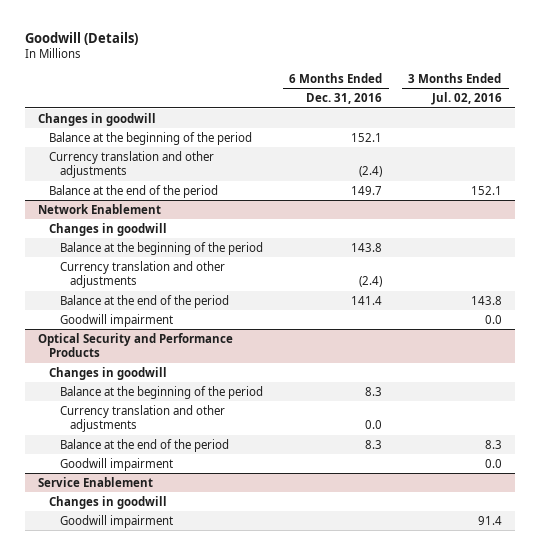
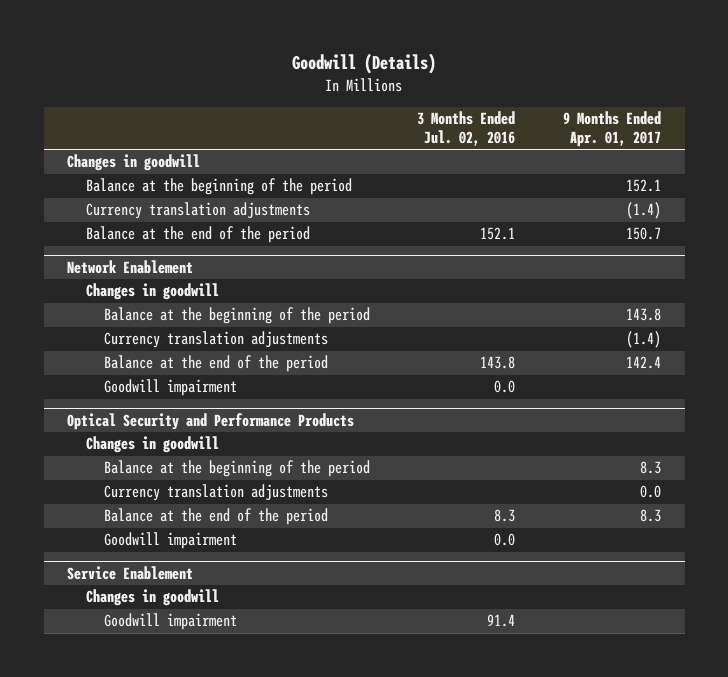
- | 6 Months Ended Dec. 31, 2016 | 3 Months Ended Jul. 02, 2016
+ | 3 Months Ended Jul. 02, 2016 | 9 Months Ended Apr. 01, 2017
- Currency translation and other adjustments | (2.4) |
+ Currency translation adjustments | | (1.4)
@ Network Enablement
- Currency translation and other adjustments | (2.4) |
+ Currency translation adjustments | | (1.4)
@ Optical Security and Performance Products
- Currency translation and other adjustments | 0.0 |
+ Currency translation adjustments | | 0.0

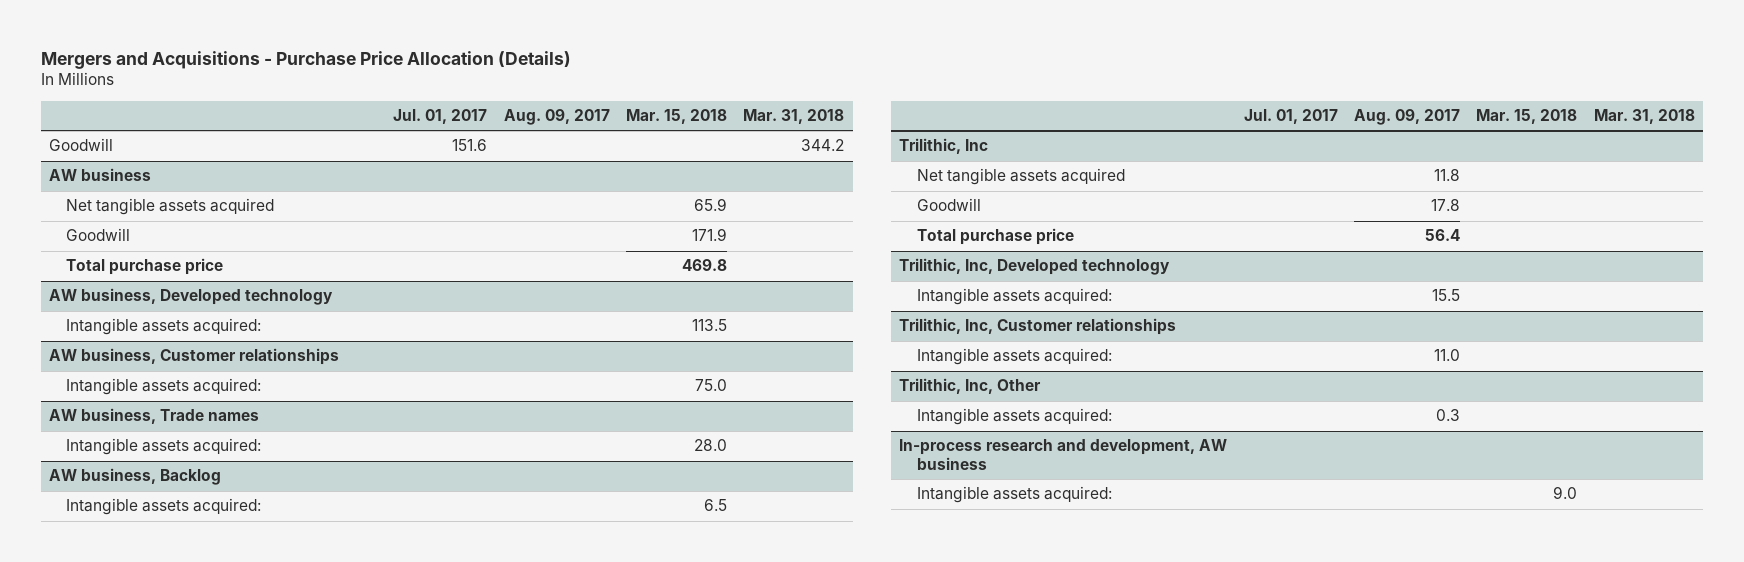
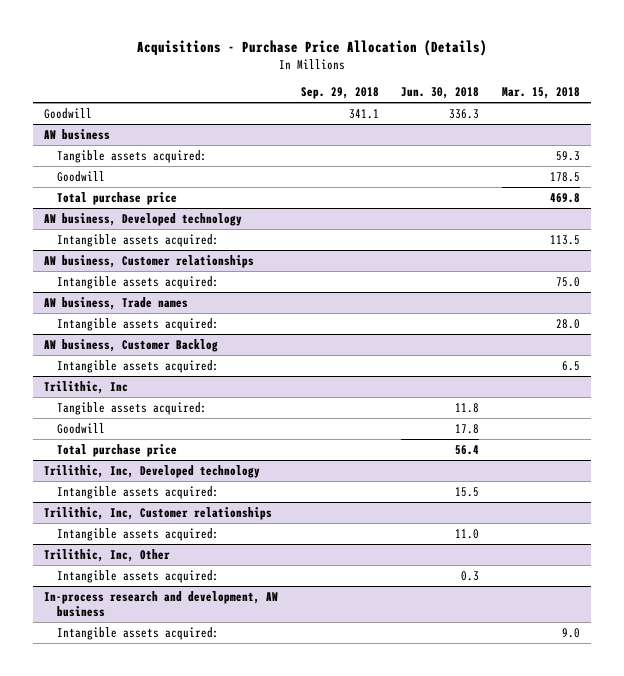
- Mergers and Acquisitions - Purchase Price Allocation (Details)
+ Acquisitions - Purchase Price Allocation (Details)
- | Jul. 01, 2017 | Aug. 09, 2017 | Mar. 15, 2018 | Mar. 31, 2018
+ | Sep. 29, 2018 | Jun. 30, 2018 | Mar. 15, 2018
@ AW business
- Net tangible assets acquired | | | 65.9 |
- Goodwill | | | 171.9 |
+ Tangible assets acquired: | | | 59.3
+ Goodwill | | | 178.5
- AW business, Backlog
+ AW business, Customer Backlog
@ Trilithic, Inc
- Net tangible assets acquired | | 11.8 | |
+ Tangible assets acquired: | | 11.8 |

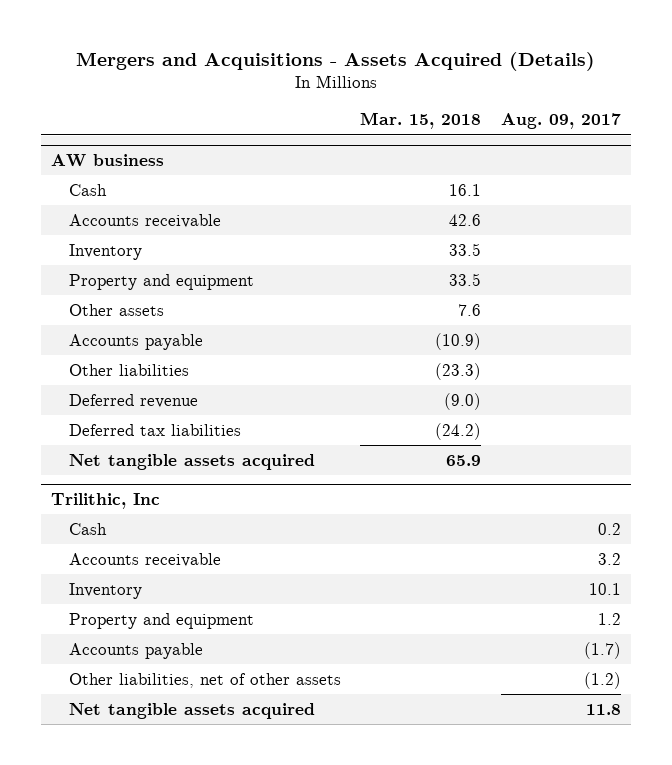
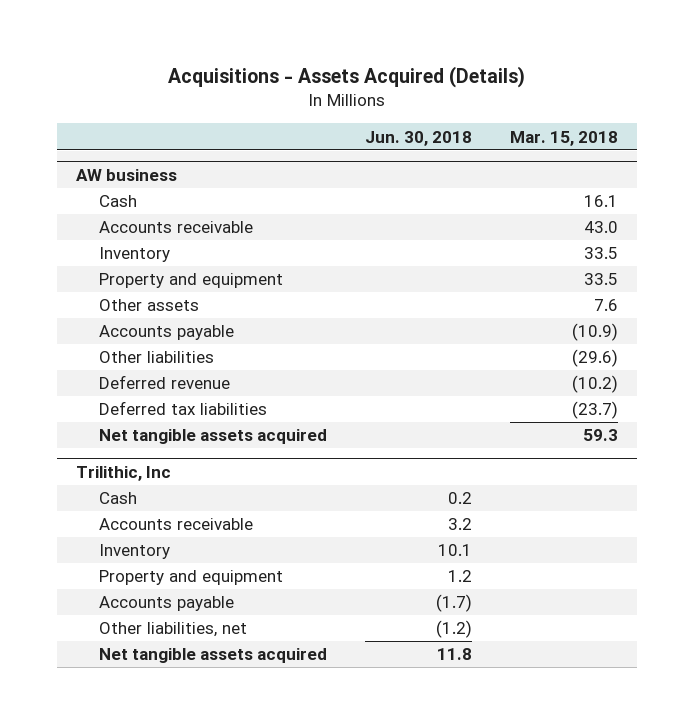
- Mergers and Acquisitions - Assets Acquired (Details)
+ Acquisitions - Assets Acquired (Details)
- | Mar. 15, 2018 | Aug. 09, 2017
+ | Jun. 30, 2018 | Mar. 15, 2018
@ AW business
- Accounts receivable | 42.6 |
+ Accounts receivable | | 43.0
- Other liabilities | (23.3) |
- Deferred revenue | (9.0) |
- Deferred tax liabilities | (24.2) |
- Net tangible assets acquired | 65.9 |
+ Other liabilities | | (29.6)
+ Deferred revenue | | (10.2)
+ Deferred tax liabilities | | (23.7)
+ Net tangible assets acquired | | 59.3
@ Trilithic, Inc
- Other liabilities, net of other assets | | (1.2)
+ Other liabilities, net | (1.2) |

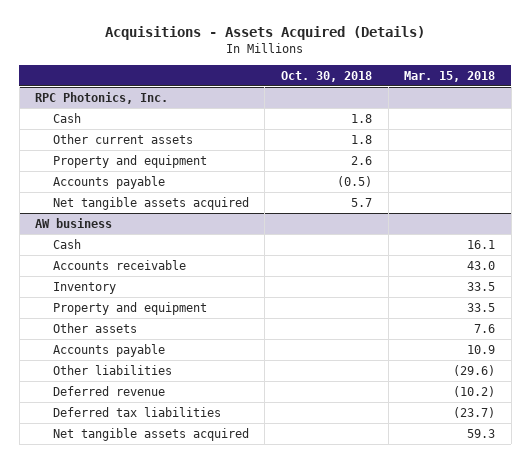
- | Jun. 30, 2018 | Mar. 15, 2018
+ | Oct. 30, 2018 | Mar. 15, 2018
+ RPC Photonics, Inc.
+ Cash | 1.8 |
+ Other current assets | 1.8 |
+ Property and equipment | 2.6 |
+ Accounts payable | (0.5) |
+ Net tangible assets acquired | 5.7 |
@ AW business
- Accounts payable | | (10.9)
+ Accounts payable | | 10.9
- Trilithic, Inc
- Cash | 0.2 |
- Accounts receivable | 3.2 |
- Inventory | 10.1 |
- Property and equipment | 1.2 |
- Accounts payable | (1.7) |
- Other liabilities, net | (1.2) |
- Net tangible assets acquired | 11.8 |

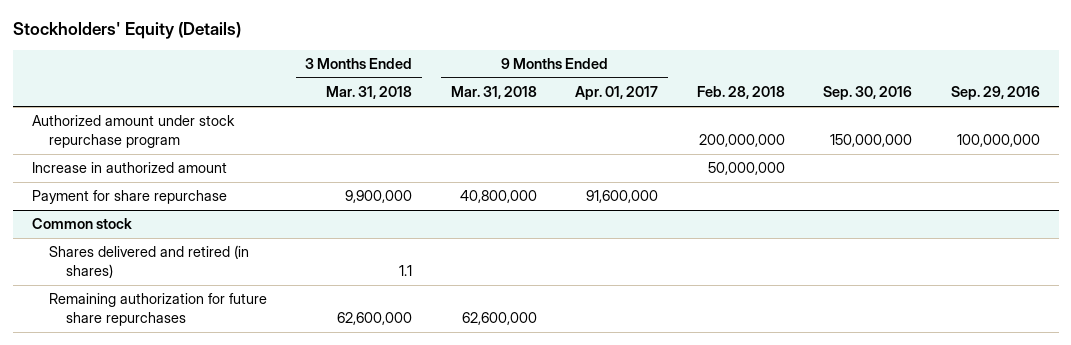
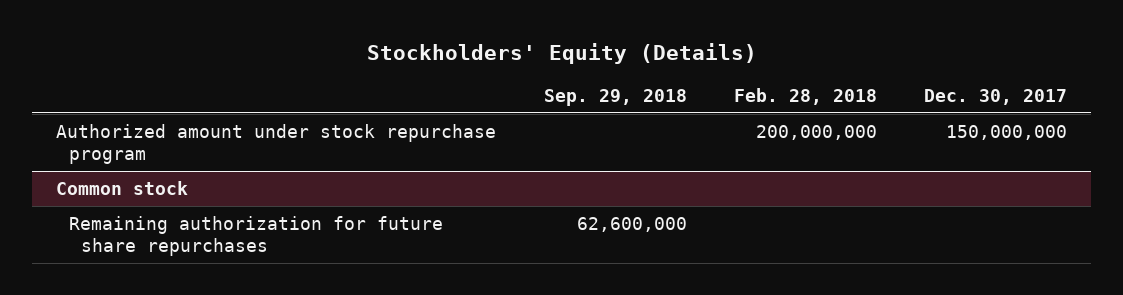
- | 3 Months Ended Mar. 31, 2018 | 9 Months Ended Mar. 31, 2018 | 9 Months Ended Apr. 01, 2017 | Feb. 28, 2018 | Sep. 30, 2016 | Sep. 29, 2016
+ | Sep. 29, 2018 | Feb. 28, 2018 | Dec. 30, 2017
- Increase in authorized amount | | | | 50,000,000 | |
- Payment for share repurchase | 9,900,000 | 40,800,000 | 91,600,000 | | |
@ Common stock
- Shares delivered and retired (in shares) | 1.1 | | | | |

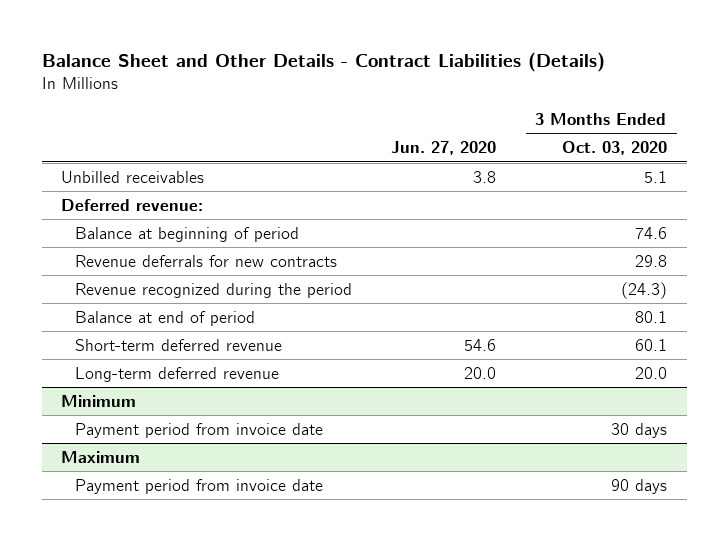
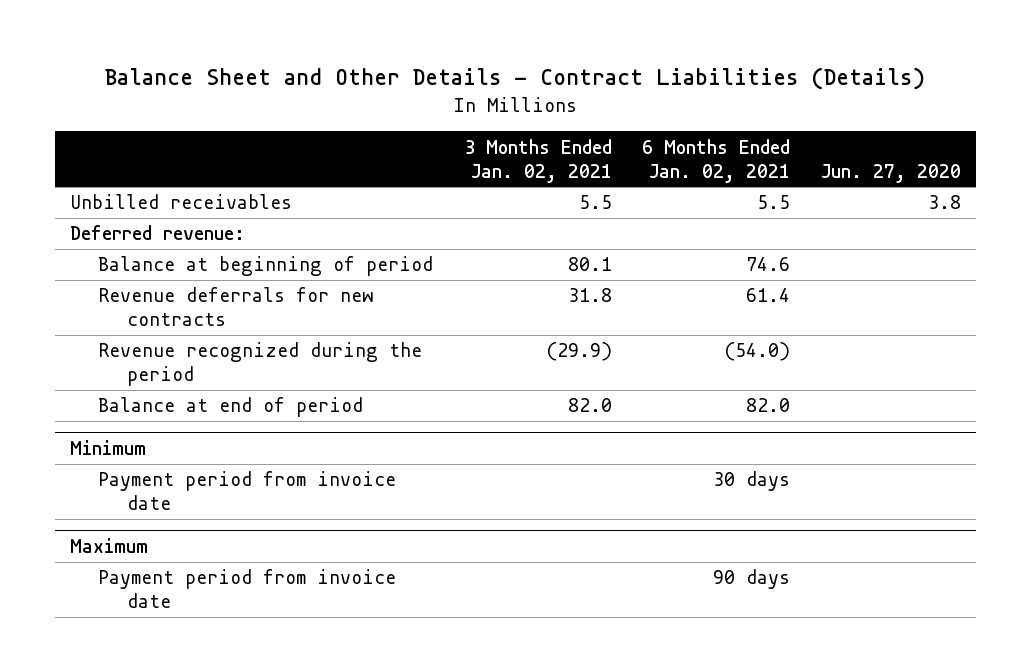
- | Jun. 27, 2020 | 3 Months Ended Oct. 03, 2020
+ | 3 Months Ended Jan. 02, 2021 | 6 Months Ended Jan. 02, 2021 | Jun. 27, 2020
- Short-term deferred revenue | 54.6 | 60.1
- Long-term deferred revenue | 20.0 | 20.0

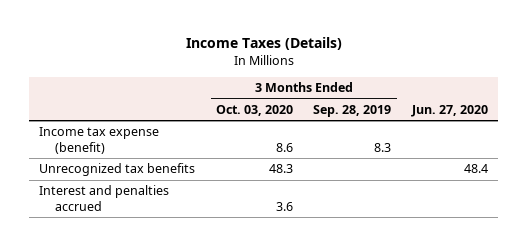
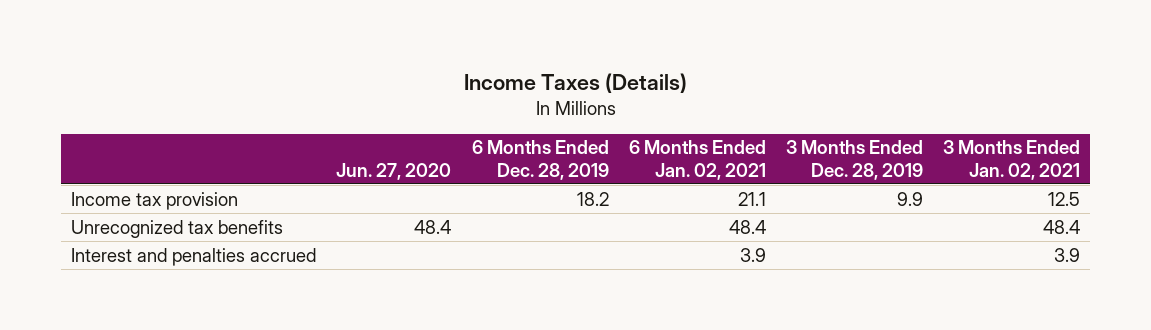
- | 3 Months Ended Oct. 03, 2020 | 3 Months Ended Sep. 28, 2019 | Jun. 27, 2020
+ | Jun. 27, 2020 | 6 Months Ended Dec. 28, 2019 | 6 Months Ended Jan. 02, 2021 | 3 Months Ended Dec. 28, 2019 | 3 Months Ended Jan. 02, 2021
- Income tax expense (benefit) | 8.6 | 8.3 |
+ Income tax provision | | 18.2 | 21.1 | 9.9 | 12.5

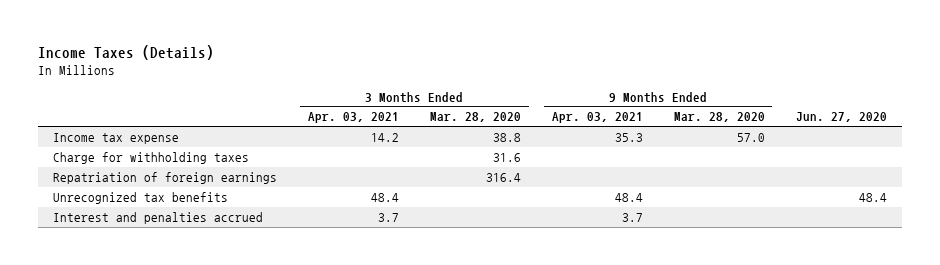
- | Jun. 27, 2020 | 6 Months Ended Dec. 28, 2019 | 6 Months Ended Jan. 02, 2021 | 3 Months Ended Dec. 28, 2019 | 3 Months Ended Jan. 02, 2021
+ | 3 Months Ended Apr. 03, 2021 | 3 Months Ended Mar. 28, 2020 | 9 Months Ended Apr. 03, 2021 | 9 Months Ended Mar. 28, 2020 | Jun. 27, 2020
- Income tax provision | | 18.2 | 21.1 | 9.9 | 12.5
+ Income tax expense | 14.2 | 38.8 | 35.3 | 57.0 |
+ Charge for withholding taxes | | 31.6 | | |
+ Repatriation of foreign earnings | | 316.4 | | |

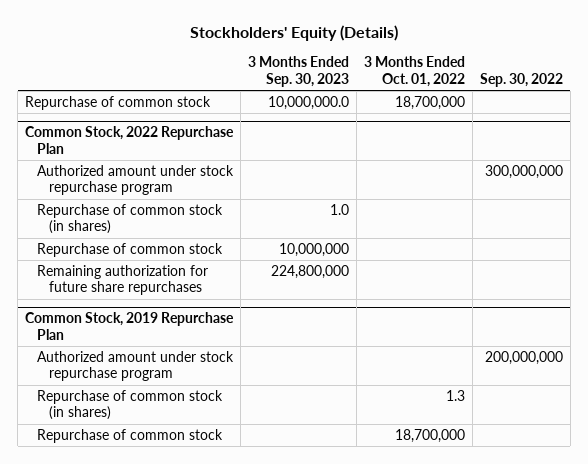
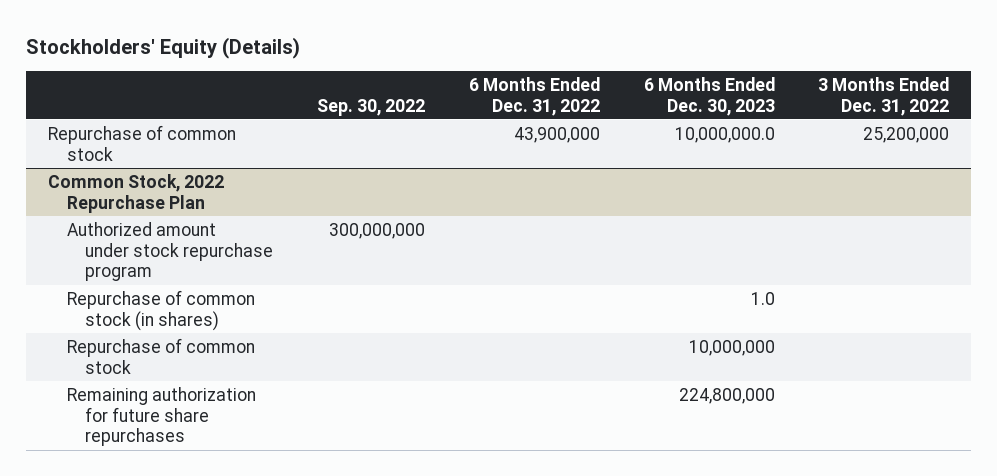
- | 3 Months Ended Sep. 30, 2023 | 3 Months Ended Oct. 01, 2022 | Sep. 30, 2022
+ | Sep. 30, 2022 | 6 Months Ended Dec. 31, 2022 | 6 Months Ended Dec. 30, 2023 | 3 Months Ended Dec. 31, 2022
- Common Stock, 2019 Repurchase Plan
- Authorized amount under stock repurchase program | | | 200,000,000
- Repurchase of common stock (in shares) | | 1.3 |
- Repurchase of common stock | | 18,700,000 |

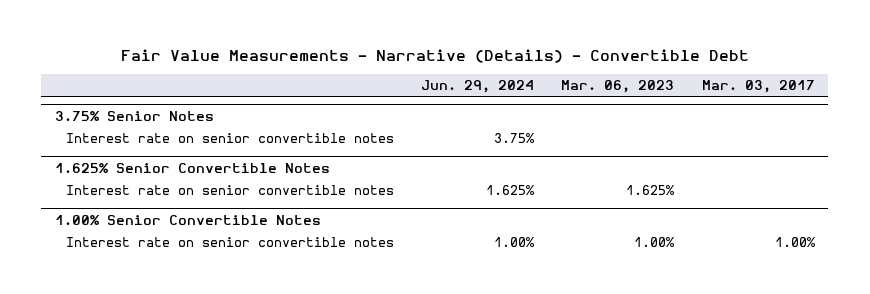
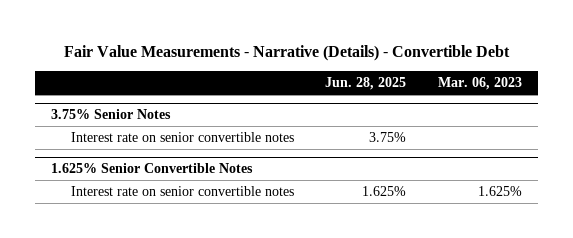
- | Jun. 29, 2024 | Mar. 06, 2023 | Mar. 03, 2017
+ | Jun. 28, 2025 | Mar. 06, 2023
- 1.00% Senior Convertible Notes
- Interest rate on senior convertible notes | 1.00% | 1.00% | 1.00%

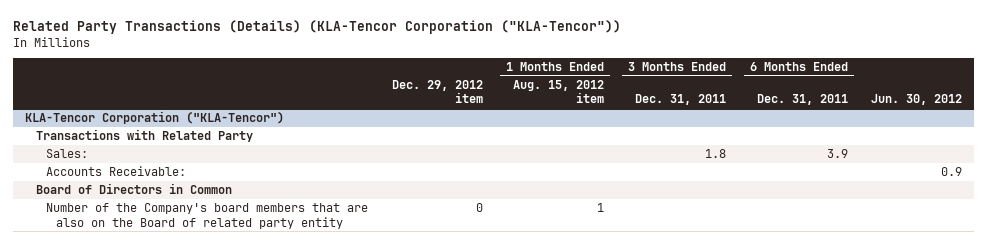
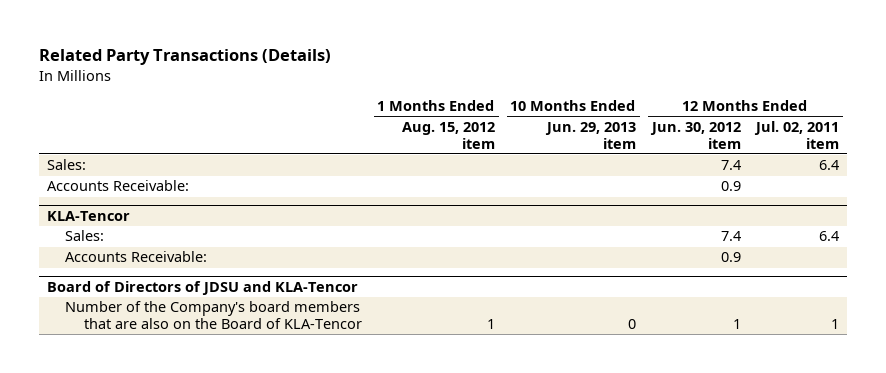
- Related Party Transactions (Details) (KLA-Tencor Corporation ("KLA-Tencor"))
+ Related Party Transactions (Details)
- | Dec. 29, 2012 item | 1 Months Ended Aug. 15, 2012 item | 3 Months Ended Dec. 31, 2011 | 6 Months Ended Dec. 31, 2011 | Jun. 30, 2012
+ | 1 Months Ended Aug. 15, 2012 item | 10 Months Ended Jun. 29, 2013 item | 12 Months Ended Jun. 30, 2012 item | 12 Months Ended Jul. 02, 2011 item
- KLA-Tencor Corporation ("KLA-Tencor")
- Transactions with Related Party
+ Sales: | | | 7.4 | 6.4
+ Accounts Receivable: | | | 0.9 |
+ KLA-Tencor
- Board of Directors in Common
- Number of the Company's board members that are also on the Board of related party entity | 0 | 1 | | |
+ Board of Directors of JDSU and KLA-Tencor
+ Number of the Company's board members that are also on the Board of KLA-Tencor | 1 | 0 | 1 | 1

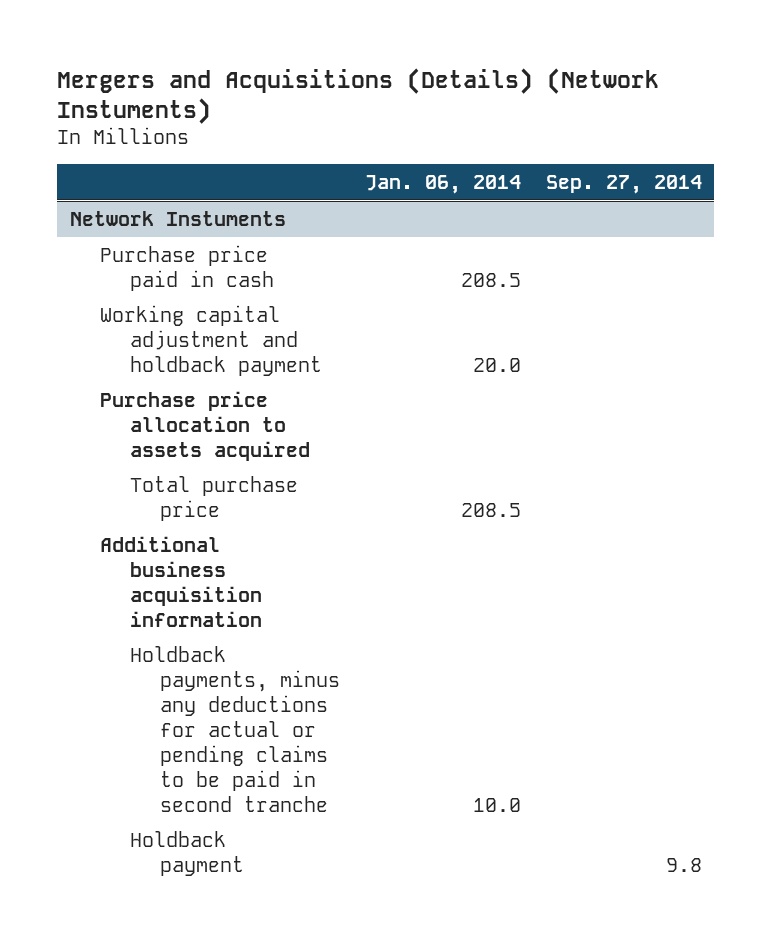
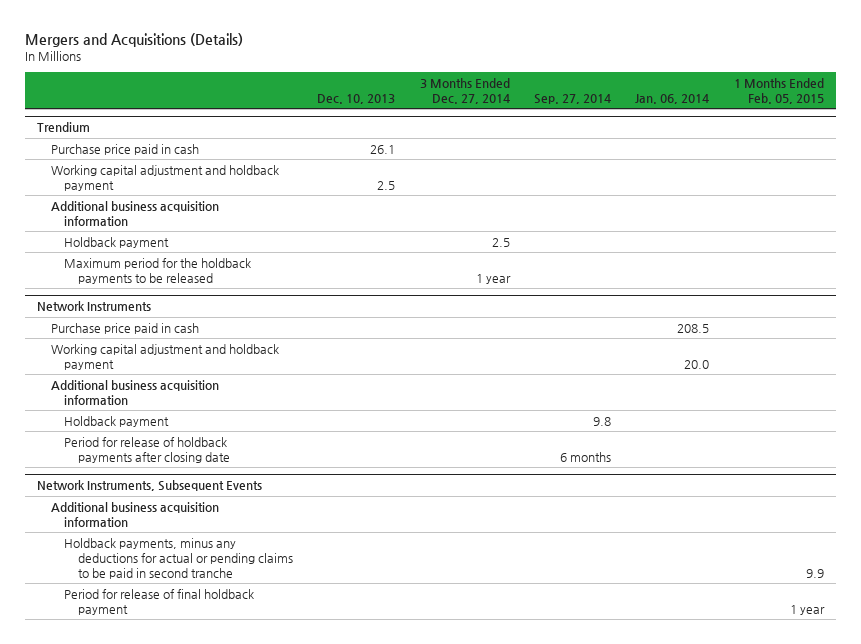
- Mergers and Acquisitions (Details) (Network Instuments)
+ Mergers and Acquisitions (Details)
- | Jan. 06, 2014 | Sep. 27, 2014
+ | Dec. 10, 2013 | 3 Months Ended Dec. 27, 2014 | Sep. 27, 2014 | Jan. 06, 2014 | 1 Months Ended Feb. 05, 2015
- Network Instuments
+ Trendium
+ Purchase price paid in cash | 26.1 | | | |
+ Working capital adjustment and holdback payment | 2.5 | | | |
+ Additional business acquisition information
+ Holdback payment | | 2.5 | | |
+ Maximum period for the holdback payments to be released | | 1 year | | |
+ Network Instruments
- Purchase price allocation to assets acquired
- Total purchase price | 208.5 |
- Holdback payments, minus any deductions for actual or pending claims to be paid in second tranche | 10.0 |
+ Period for release of holdback payments after closing date | | | 6 months | |
+ Network Instruments, Subsequent Events
+ Additional business acquisition information
+ Holdback payments, minus any deductions for actual or pending claims to be paid in second tranche | | | | | 9.9
+ Period for release of final holdback payment | | | | | 1 year

